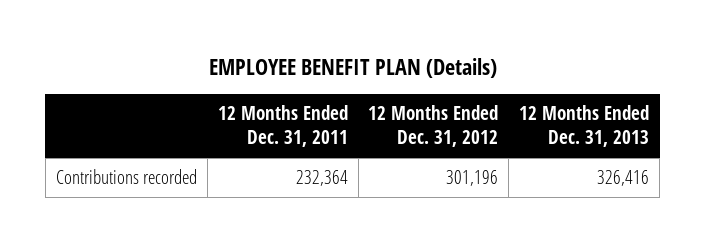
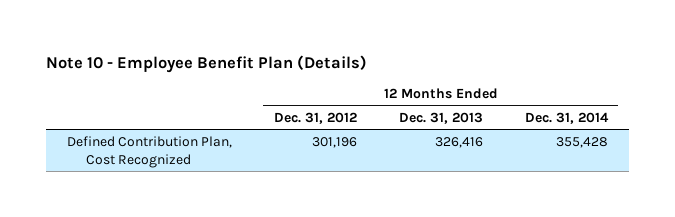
- EMPLOYEE BENEFIT PLAN (Details)
+ Note 10 - Employee Benefit Plan (Details)
- | 12 Months Ended Dec. 31, 2011 | 12 Months Ended Dec. 31, 2012 | 12 Months Ended Dec. 31, 2013
+ | 12 Months Ended Dec. 31, 2012 | 12 Months Ended Dec. 31, 2013 | 12 Months Ended Dec. 31, 2014
- Contributions recorded | 232,364 | 301,196 | 326,416
+ Defined Contribution Plan, Cost Recognized | 301,196 | 326,416 | 355,428

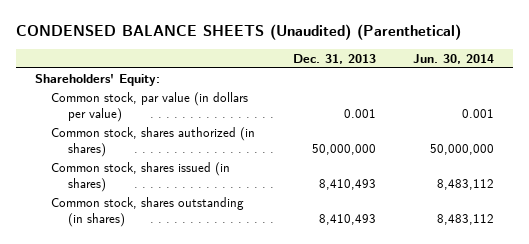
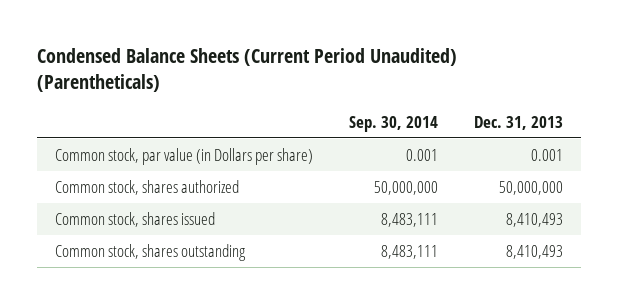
- CONDENSED BALANCE SHEETS (Unaudited) (Parenthetical)
+ Condensed Balance Sheets (Current Period Unaudited) (Parentheticals)
- | Dec. 31, 2013 | Jun. 30, 2014
+ | Sep. 30, 2014 | Dec. 31, 2013
- Shareholders' Equity:
- Common stock, par value (in dollars per value) | 0.001 | 0.001
- Common stock, shares authorized (in shares) | 50,000,000 | 50,000,000
- Common stock, shares issued (in shares) | 8,410,493 | 8,483,112
- Common stock, shares outstanding (in shares) | 8,410,493 | 8,483,112
+ Common stock, par value (in Dollars per share) | 0.001 | 0.001
+ Common stock, shares authorized | 50,000,000 | 50,000,000
+ Common stock, shares issued | 8,483,111 | 8,410,493
+ Common stock, shares outstanding | 8,483,111 | 8,410,493

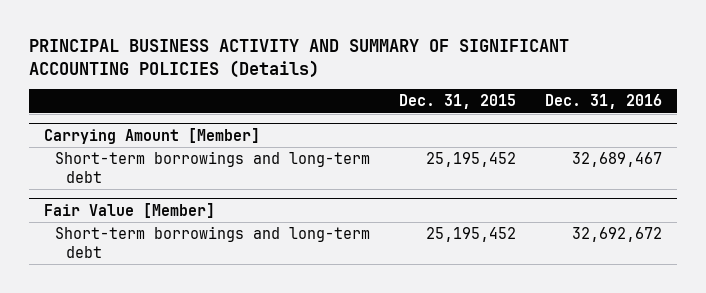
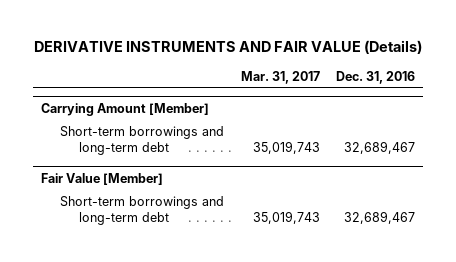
- PRINCIPAL BUSINESS ACTIVITY AND SUMMARY OF SIGNIFICANT ACCOUNTING POLICIES (Details)
+ DERIVATIVE INSTRUMENTS AND FAIR VALUE (Details)
- | Dec. 31, 2015 | Dec. 31, 2016
+ | Mar. 31, 2017 | Dec. 31, 2016
@ Fair Value [Member]
- Short-term borrowings and long-term debt | 25,195,452 | 32,692,672
+ Short-term borrowings and long-term debt | 35,019,743 | 32,689,467

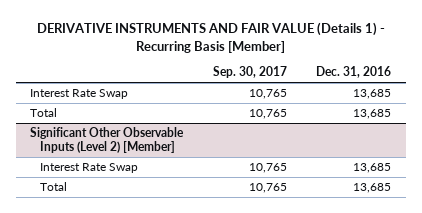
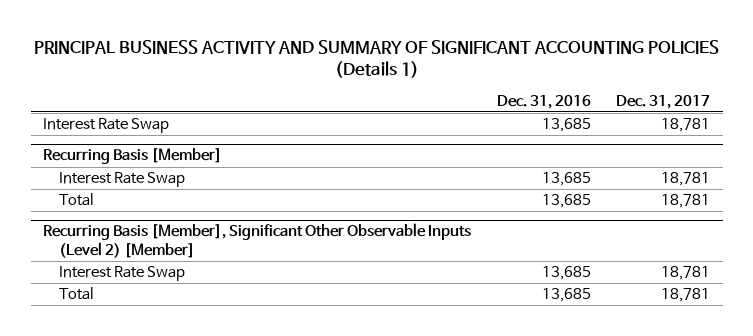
- DERIVATIVE INSTRUMENTS AND FAIR VALUE (Details 1) - Recurring Basis [Member]
+ PRINCIPAL BUSINESS ACTIVITY AND SUMMARY OF SIGNIFICANT ACCOUNTING POLICIES (Details 1)
- | Sep. 30, 2017 | Dec. 31, 2016
+ | Dec. 31, 2016 | Dec. 31, 2017
+ Recurring Basis [Member]
+ Interest Rate Swap | 13,685 | 18,781
- Significant Other Observable Inputs (Level 2) [Member]
+ Recurring Basis [Member], Significant Other Observable Inputs (Level 2) [Member]

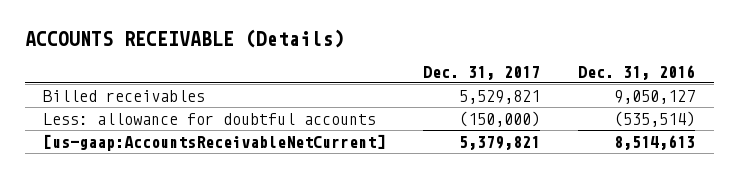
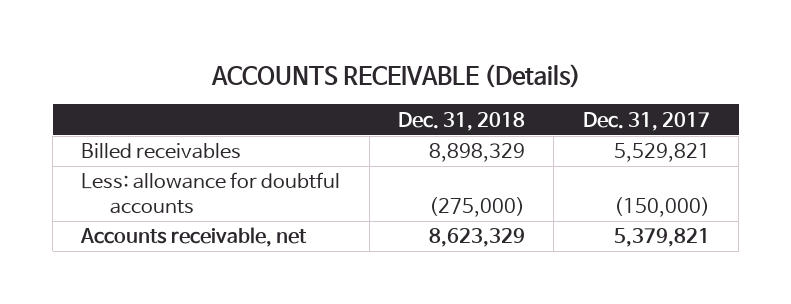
- | Dec. 31, 2017 | Dec. 31, 2016
+ | Dec. 31, 2018 | Dec. 31, 2017
- [us-gaap:AccountsReceivableNetCurrent] | 5,379,821 | 8,514,613
+ Accounts receivable, net | 8,623,329 | 5,379,821

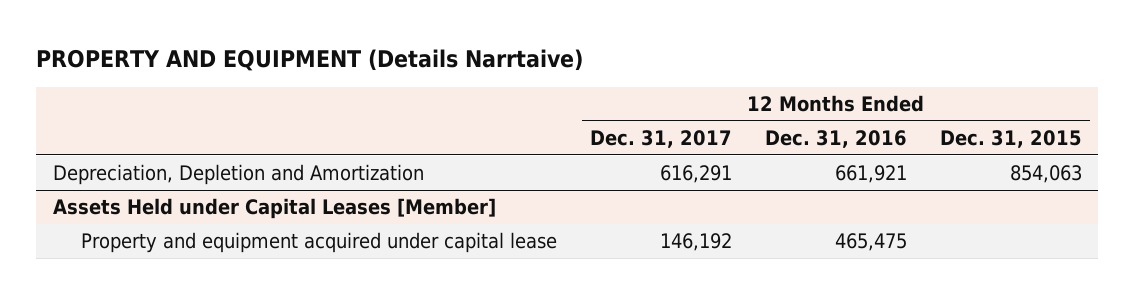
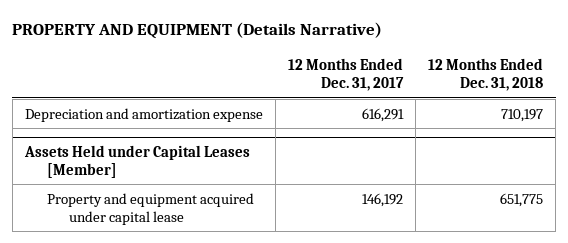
- PROPERTY AND EQUIPMENT (Details Narrtaive)
+ PROPERTY AND EQUIPMENT (Details Narrative)
- | 12 Months Ended Dec. 31, 2017 | 12 Months Ended Dec. 31, 2016 | 12 Months Ended Dec. 31, 2015
+ | 12 Months Ended Dec. 31, 2017 | 12 Months Ended Dec. 31, 2018
- Depreciation, Depletion and Amortization | 616,291 | 661,921 | 854,063
+ Depreciation and amortization expense | 616,291 | 710,197

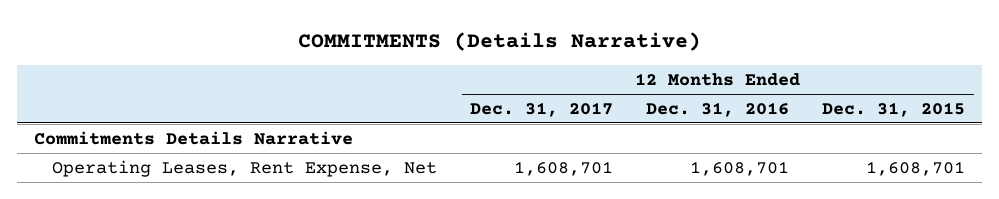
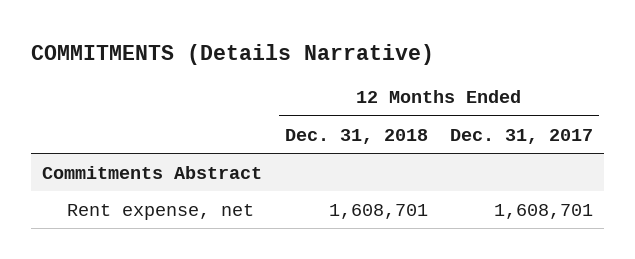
- | 12 Months Ended Dec. 31, 2017 | 12 Months Ended Dec. 31, 2016 | 12 Months Ended Dec. 31, 2015
+ | 12 Months Ended Dec. 31, 2018 | 12 Months Ended Dec. 31, 2017
- Commitments Details Narrative
- Operating Leases, Rent Expense, Net | 1,608,701 | 1,608,701 | 1,608,701
+ Commitments Abstract
+ Rent expense, net | 1,608,701 | 1,608,701

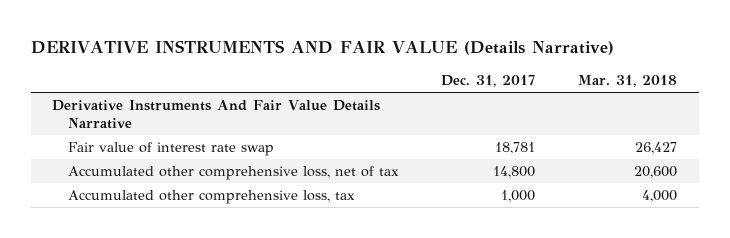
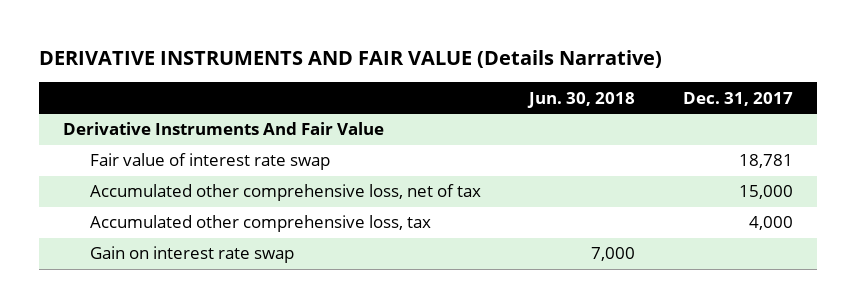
- | Dec. 31, 2017 | Mar. 31, 2018
+ | Jun. 30, 2018 | Dec. 31, 2017
- Derivative Instruments And Fair Value Details Narrative
+ Derivative Instruments And Fair Value
- Accumulated other comprehensive loss, net of tax | 14,800 | 20,600
- Accumulated other comprehensive loss, tax | 1,000 | 4,000
+ Accumulated other comprehensive loss, net of tax | | 15,000
+ Accumulated other comprehensive loss, tax | | 4,000
+ Gain on interest rate swap | 7,000 |

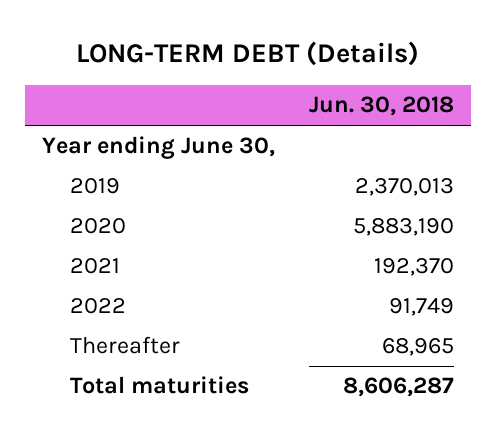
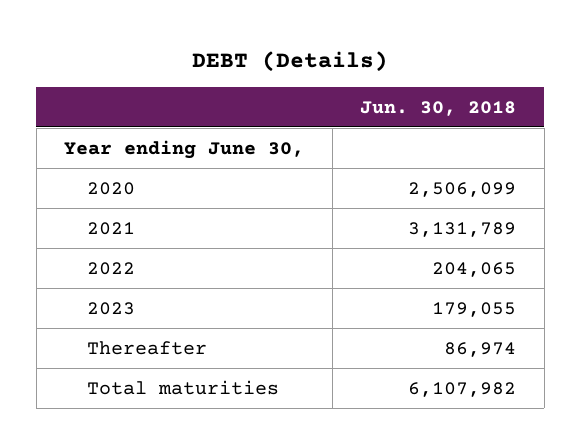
- LONG-TERM DEBT (Details)
+ DEBT (Details)
- 2019 | 2,370,013
- 2020 | 5,883,190
- 2021 | 192,370
- 2022 | 91,749
- Thereafter | 68,965
- Total maturities | 8,606,287
+ 2020 | 2,506,099
+ 2021 | 3,131,789
+ 2022 | 204,065
+ 2023 | 179,055
+ Thereafter | 86,974
+ Total maturities | 6,107,982

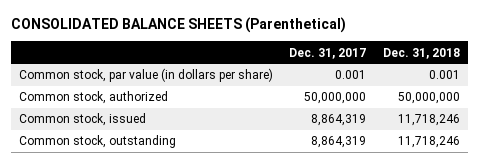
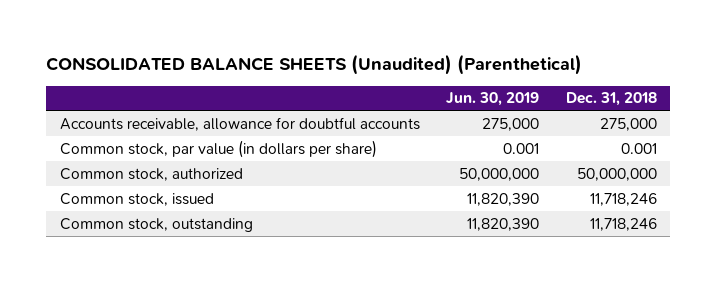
- CONSOLIDATED BALANCE SHEETS (Parenthetical)
+ CONSOLIDATED BALANCE SHEETS (Unaudited) (Parenthetical)
- | Dec. 31, 2017 | Dec. 31, 2018
+ | Jun. 30, 2019 | Dec. 31, 2018
+ Accounts receivable, allowance for doubtful accounts | 275,000 | 275,000

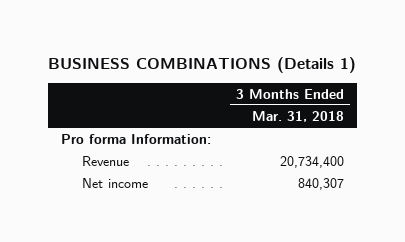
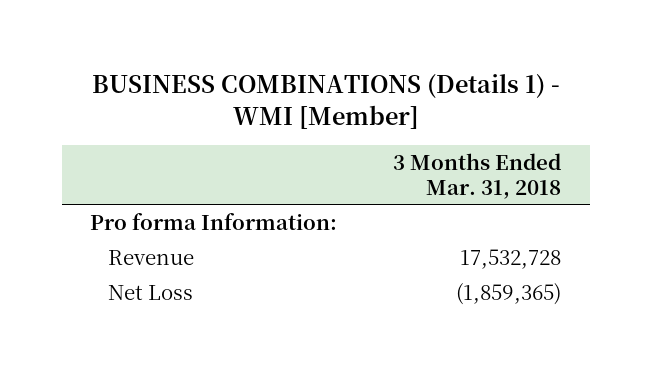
- BUSINESS COMBINATIONS (Details 1)
+ BUSINESS COMBINATIONS (Details 1) - WMI [Member]
- Revenue | 20,734,400
- Net income | 840,307
+ Revenue | 17,532,728
+ Net Loss | (1,859,365)

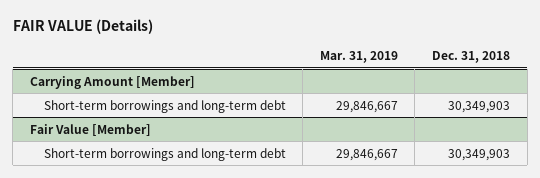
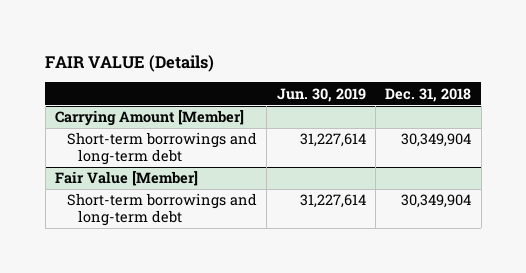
- | Mar. 31, 2019 | Dec. 31, 2018
+ | Jun. 30, 2019 | Dec. 31, 2018
@ Carrying Amount [Member]
- Short-term borrowings and long-term debt | 29,846,667 | 30,349,903
+ Short-term borrowings and long-term debt | 31,227,614 | 30,349,904
@ Fair Value [Member]
- Short-term borrowings and long-term debt | 29,846,667 | 30,349,903
+ Short-term borrowings and long-term debt | 31,227,614 | 30,349,904

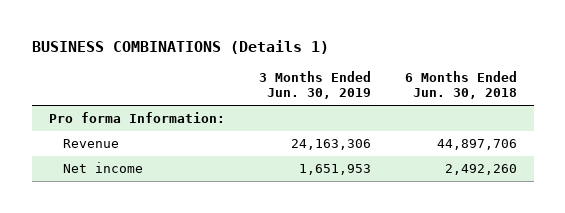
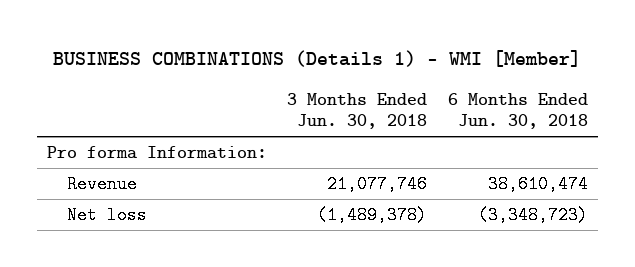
- BUSINESS COMBINATIONS (Details 1)
+ BUSINESS COMBINATIONS (Details 1) - WMI [Member]
- | 3 Months Ended Jun. 30, 2019 | 6 Months Ended Jun. 30, 2018
+ | 3 Months Ended Jun. 30, 2018 | 6 Months Ended Jun. 30, 2018
- Revenue | 24,163,306 | 44,897,706
- Net income | 1,651,953 | 2,492,260
+ Revenue | 21,077,746 | 38,610,474
+ Net loss | (1,489,378) | (3,348,723)

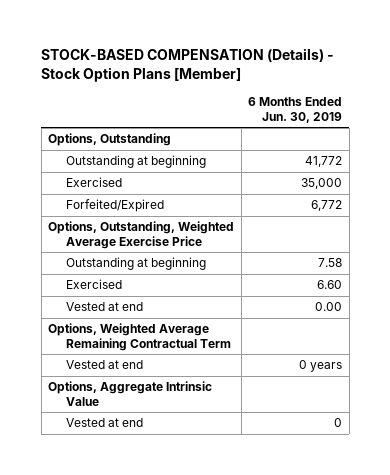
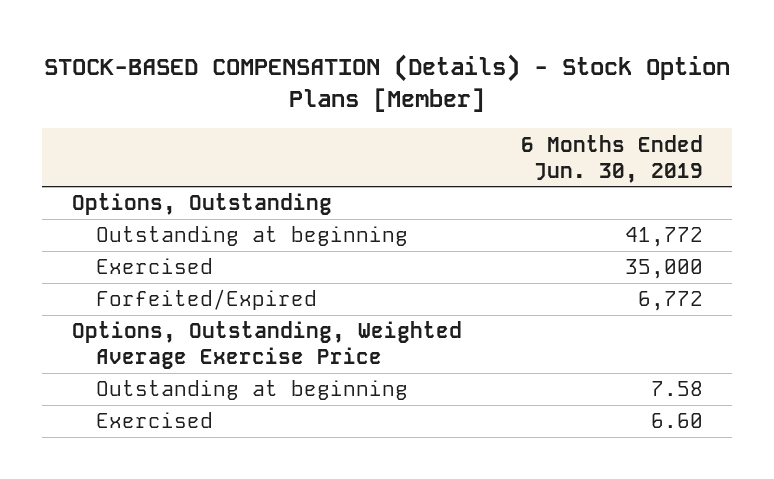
- Vested at end | 0.00
- Options, Weighted Average Remaining Contractual Term
- Vested at end | 0 years
- Options, Aggregate Intrinsic Value
- Vested at end | 0

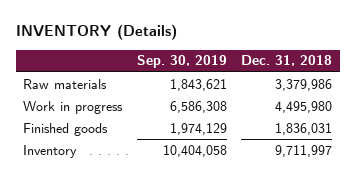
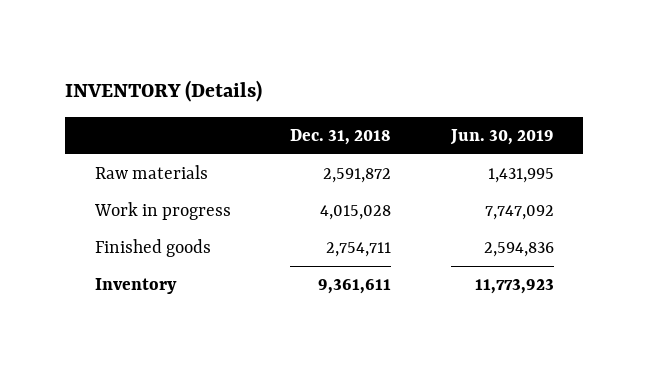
- | Sep. 30, 2019 | Dec. 31, 2018
+ | Dec. 31, 2018 | Jun. 30, 2019
- Raw materials | 1,843,621 | 3,379,986
- Work in progress | 6,586,308 | 4,495,980
- Finished goods | 1,974,129 | 1,836,031
- Inventory | 10,404,058 | 9,711,997
+ Raw materials | 2,591,872 | 1,431,995
+ Work in progress | 4,015,028 | 7,747,092
+ Finished goods | 2,754,711 | 2,594,836
+ Inventory | 9,361,611 | 11,773,923

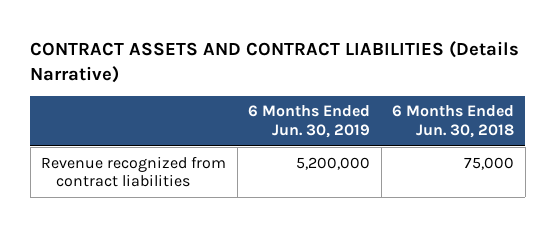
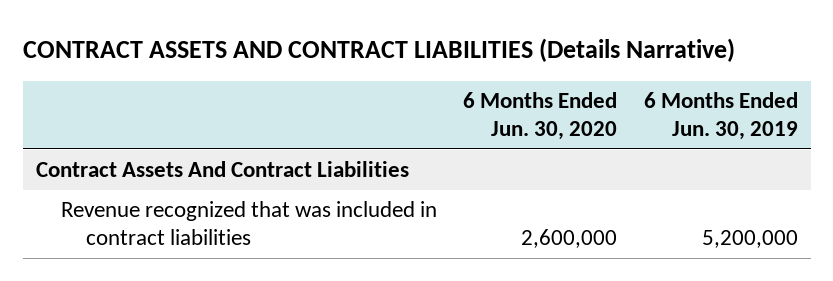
- | 6 Months Ended Jun. 30, 2019 | 6 Months Ended Jun. 30, 2018
+ | 6 Months Ended Jun. 30, 2020 | 6 Months Ended Jun. 30, 2019
- Revenue recognized from contract liabilities | 5,200,000 | 75,000
+ Contract Assets And Contract Liabilities
+ Revenue recognized that was included in contract liabilities | 2,600,000 | 5,200,000

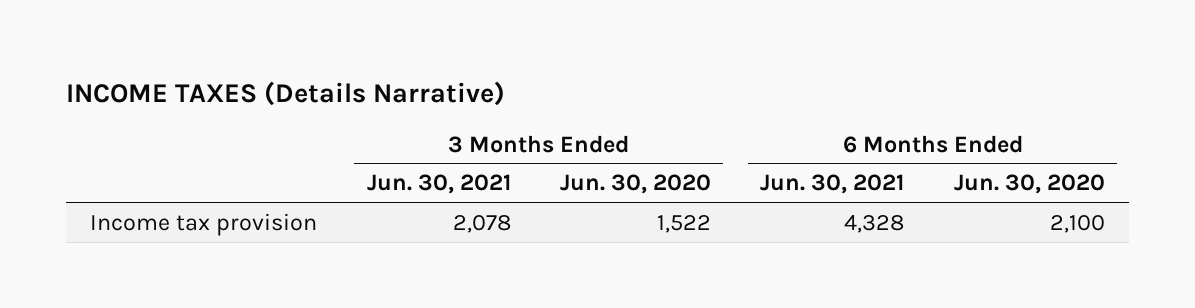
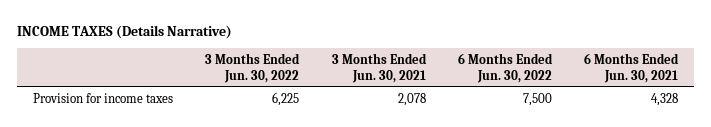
- | 3 Months Ended Jun. 30, 2021 | 3 Months Ended Jun. 30, 2020 | 6 Months Ended Jun. 30, 2021 | 6 Months Ended Jun. 30, 2020
+ | 3 Months Ended Jun. 30, 2022 | 3 Months Ended Jun. 30, 2021 | 6 Months Ended Jun. 30, 2022 | 6 Months Ended Jun. 30, 2021
- Income tax provision | 2,078 | 1,522 | 4,328 | 2,100
+ Provision for income taxes | 6,225 | 2,078 | 7,500 | 4,328

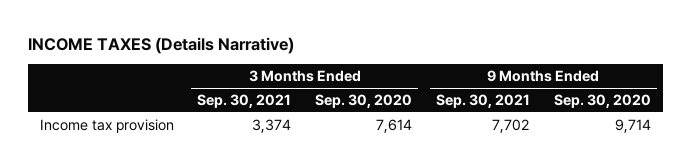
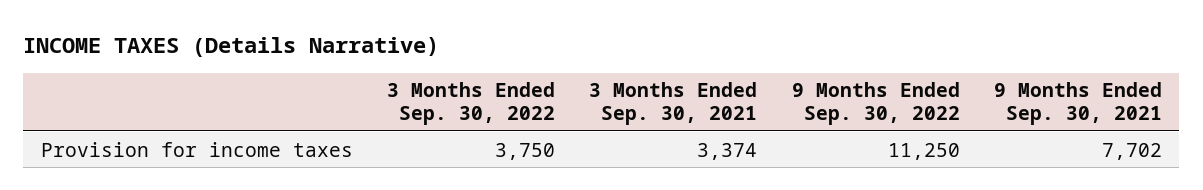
- | 3 Months Ended Sep. 30, 2021 | 3 Months Ended Sep. 30, 2020 | 9 Months Ended Sep. 30, 2021 | 9 Months Ended Sep. 30, 2020
+ | 3 Months Ended Sep. 30, 2022 | 3 Months Ended Sep. 30, 2021 | 9 Months Ended Sep. 30, 2022 | 9 Months Ended Sep. 30, 2021
- Income tax provision | 3,374 | 7,614 | 7,702 | 9,714
+ Provision for income taxes | 3,750 | 3,374 | 11,250 | 7,702

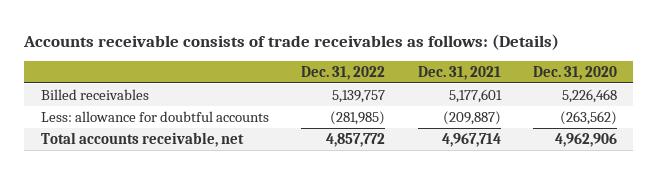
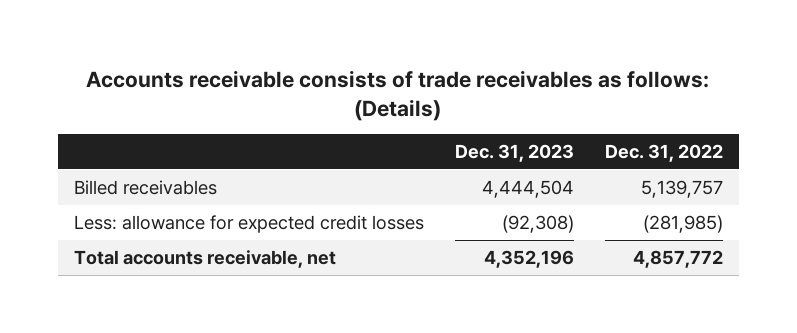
- | Dec. 31, 2022 | Dec. 31, 2021 | Dec. 31, 2020
+ | Dec. 31, 2023 | Dec. 31, 2022
- Less: allowance for doubtful accounts | (281,985) | (209,887) | (263,562)
+ Less: allowance for expected credit losses | (92,308) | (281,985)

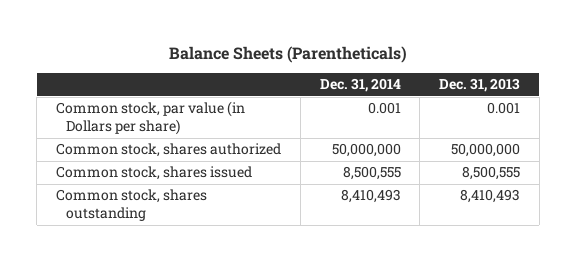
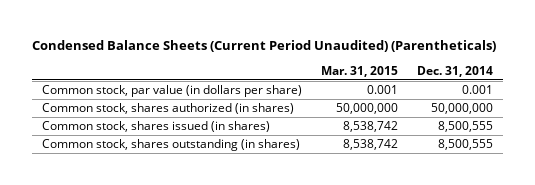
- Balance Sheets (Parentheticals)
+ Condensed Balance Sheets (Current Period Unaudited) (Parentheticals)
- | Dec. 31, 2014 | Dec. 31, 2013
+ | Mar. 31, 2015 | Dec. 31, 2014
- Common stock, par value (in Dollars per share) | 0.001 | 0.001
- Common stock, shares authorized | 50,000,000 | 50,000,000
- Common stock, shares issued | 8,500,555 | 8,500,555
- Common stock, shares outstanding | 8,410,493 | 8,410,493
+ Common stock, par value (in dollars per share) | 0.001 | 0.001
+ Common stock, shares authorized (in shares) | 50,000,000 | 50,000,000
+ Common stock, shares issued (in shares) | 8,538,742 | 8,500,555
+ Common stock, shares outstanding (in shares) | 8,538,742 | 8,500,555

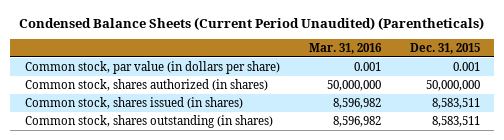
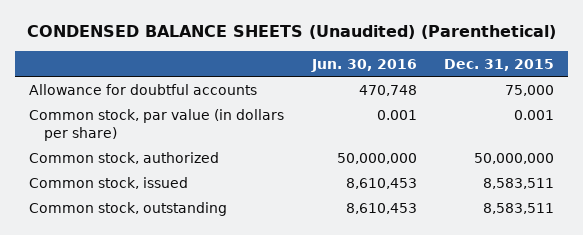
- Condensed Balance Sheets (Current Period Unaudited) (Parentheticals)
+ CONDENSED BALANCE SHEETS (Unaudited) (Parenthetical)
- | Mar. 31, 2016 | Dec. 31, 2015
+ | Jun. 30, 2016 | Dec. 31, 2015
+ Allowance for doubtful accounts | 470,748 | 75,000
- Common stock, shares authorized (in shares) | 50,000,000 | 50,000,000
- Common stock, shares issued (in shares) | 8,596,982 | 8,583,511
- Common stock, shares outstanding (in shares) | 8,596,982 | 8,583,511
+ Common stock, authorized | 50,000,000 | 50,000,000
+ Common stock, issued | 8,610,453 | 8,583,511
+ Common stock, outstanding | 8,610,453 | 8,583,511

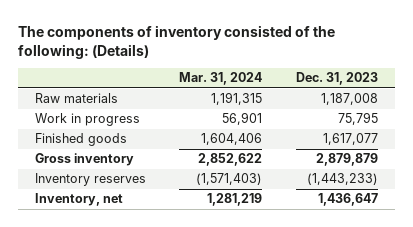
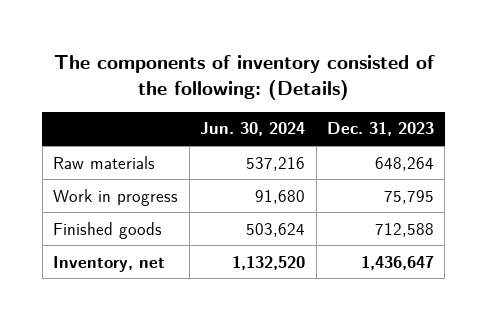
- | Mar. 31, 2024 | Dec. 31, 2023
+ | Jun. 30, 2024 | Dec. 31, 2023
- Raw materials | 1,191,315 | 1,187,008
+ Raw materials | 537,216 | 648,264
- Finished goods | 1,604,406 | 1,617,077
- Gross inventory | 2,852,622 | 2,879,879
- Inventory reserves | (1,571,403) | (1,443,233)
+ Finished goods | 503,624 | 712,588

